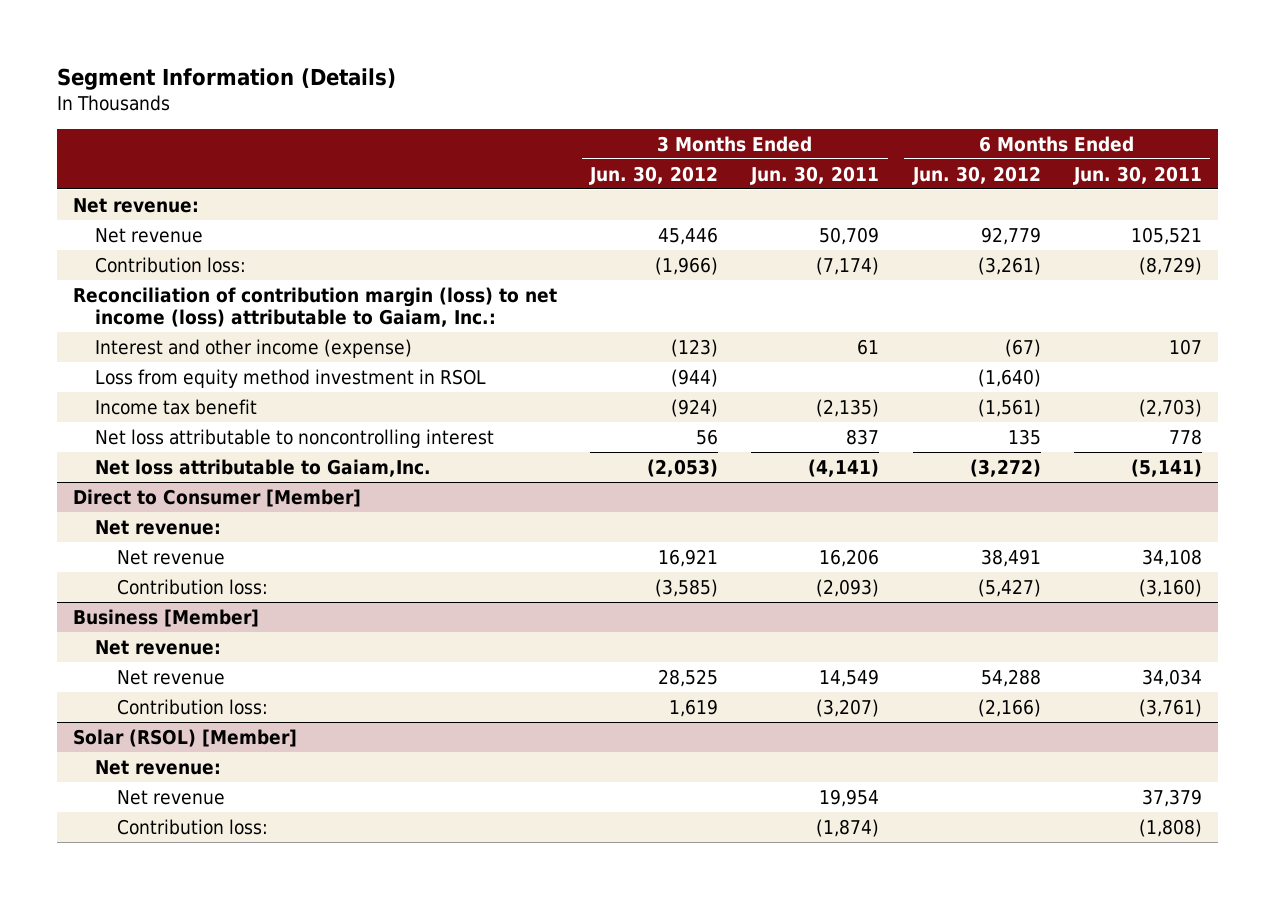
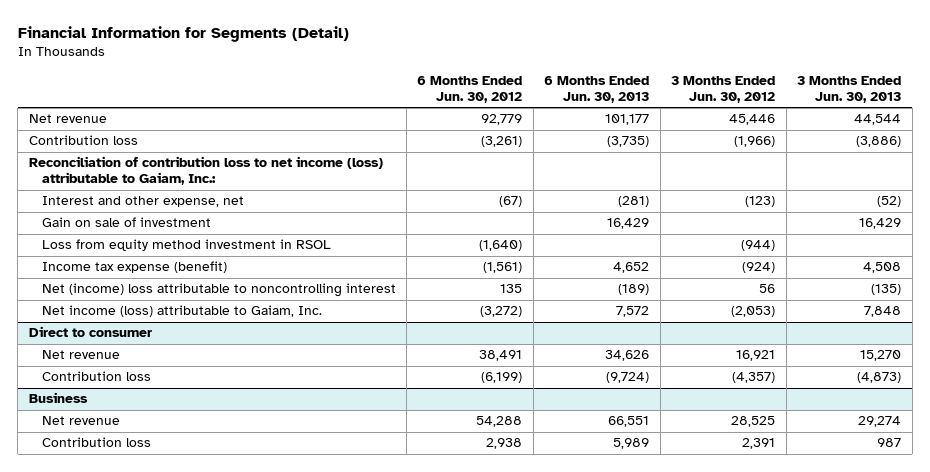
- Segment Information (Details)
+ Financial Information for Segments (Detail)
- | 3 Months Ended Jun. 30, 2012 | 3 Months Ended Jun. 30, 2011 | 6 Months Ended Jun. 30, 2012 | 6 Months Ended Jun. 30, 2011
+ | 6 Months Ended Jun. 30, 2012 | 6 Months Ended Jun. 30, 2013 | 3 Months Ended Jun. 30, 2012 | 3 Months Ended Jun. 30, 2013
- Net revenue:
- Contribution loss: | (1,966) | (7,174) | (3,261) | (8,729)
- Reconciliation of contribution margin (loss) to net income (loss) attributable to Gaiam, Inc.:
- Interest and other income (expense) | (123) | 61 | (67) | 107
+ Contribution loss | (3,261) | (3,735) | (1,966) | (3,886)
+ Reconciliation of contribution loss to net income (loss) attributable to Gaiam, Inc.:
+ Interest and other expense, net | (67) | (281) | (123) | (52)
+ Gain on sale of investment | | 16,429 | | 16,429
- Income tax benefit | (924) | (2,135) | (1,561) | (2,703)
- Net loss attributable to noncontrolling interest | 56 | 837 | 135 | 778
- Net loss attributable to Gaiam,Inc. | (2,053) | (4,141) | (3,272) | (5,141)
- Direct to Consumer [Member]
- Net revenue:
+ Income tax expense (benefit) | (1,561) | 4,652 | (924) | 4,508
+ Net (income) loss attributable to noncontrolling interest | 135 | (189) | 56 | (135)
+ Net income (loss) attributable to Gaiam, Inc. | (3,272) | 7,572 | (2,053) | 7,848
+ Direct to consumer
- Contribution loss: | (3,585) | (2,093) | (5,427) | (3,160)
- Business [Member]
- Net revenue:
+ Contribution loss | (6,199) | (9,724) | (4,357) | (4,873)
+ Business
- Contribution loss: | 1,619 | (3,207) | (2,166) | (3,761)
- Solar (RSOL) [Member]
- Net revenue:
- Net revenue | | 19,954 | | 37,379
- Contribution loss: | | (1,874) | | (1,808)
+ Contribution loss | 2,938 | 5,989 | 2,391 | 987

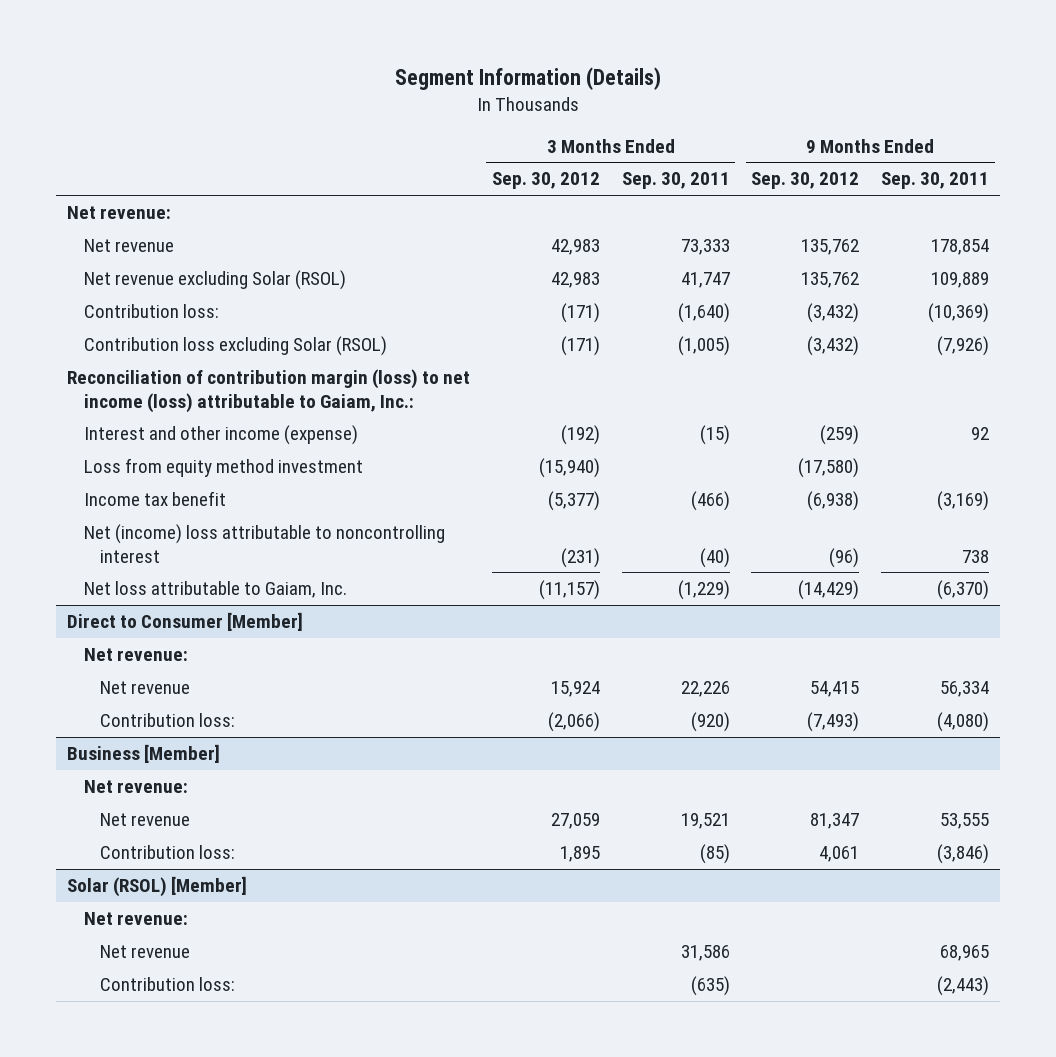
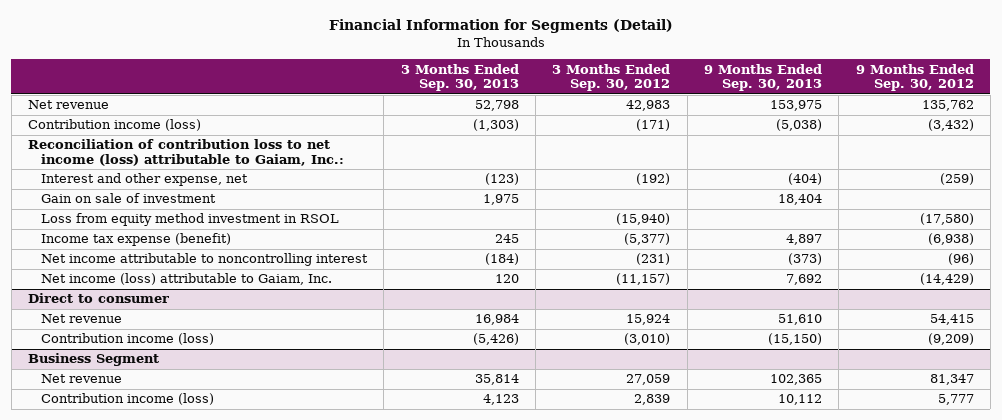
- Segment Information (Details)
+ Financial Information for Segments (Detail)
- | 3 Months Ended Sep. 30, 2012 | 3 Months Ended Sep. 30, 2011 | 9 Months Ended Sep. 30, 2012 | 9 Months Ended Sep. 30, 2011
+ | 3 Months Ended Sep. 30, 2013 | 3 Months Ended Sep. 30, 2012 | 9 Months Ended Sep. 30, 2013 | 9 Months Ended Sep. 30, 2012
- Net revenue:
- Net revenue excluding Solar (RSOL) | 42,983 | 41,747 | 135,762 | 109,889
- Contribution loss: | (171) | (1,640) | (3,432) | (10,369)
- Contribution loss excluding Solar (RSOL) | (171) | (1,005) | (3,432) | (7,926)
- Reconciliation of contribution margin (loss) to net income (loss) attributable to Gaiam, Inc.:
- Interest and other income (expense) | (192) | (15) | (259) | 92
- Loss from equity method investment | (15,940) | | (17,580) |
- Income tax benefit | (5,377) | (466) | (6,938) | (3,169)
- Net (income) loss attributable to noncontrolling interest | (231) | (40) | (96) | 738
- Net loss attributable to Gaiam, Inc. | (11,157) | (1,229) | (14,429) | (6,370)
- Direct to Consumer [Member]
- Net revenue:
+ Contribution income (loss) | (1,303) | (171) | (5,038) | (3,432)
+ Reconciliation of contribution loss to net income (loss) attributable to Gaiam, Inc.:
+ Interest and other expense, net | (123) | (192) | (404) | (259)
+ Gain on sale of investment | 1,975 | | 18,404 |
+ Loss from equity method investment in RSOL | | (15,940) | | (17,580)
+ Income tax expense (benefit) | 245 | (5,377) | 4,897 | (6,938)
+ Net income attributable to noncontrolling interest | (184) | (231) | (373) | (96)
+ Net income (loss) attributable to Gaiam, Inc. | 120 | (11,157) | 7,692 | (14,429)
+ Direct to consumer
- Contribution loss: | (2,066) | (920) | (7,493) | (4,080)
- Business [Member]
- Net revenue:
+ Contribution income (loss) | (5,426) | (3,010) | (15,150) | (9,209)
+ Business Segment
- Contribution loss: | 1,895 | (85) | 4,061 | (3,846)
- Solar (RSOL) [Member]
- Net revenue:
- Net revenue | | 31,586 | | 68,965
- Contribution loss: | | (635) | | (2,443)
+ Contribution income (loss) | 4,123 | 2,839 | 10,112 | 5,777

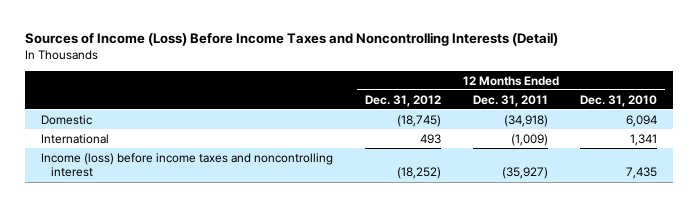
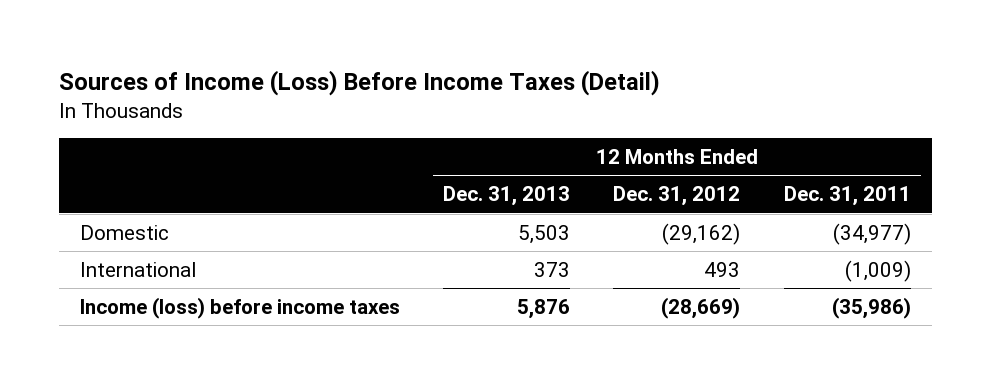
- Sources of Income (Loss) Before Income Taxes and Noncontrolling Interests (Detail)
+ Sources of Income (Loss) Before Income Taxes (Detail)
- | 12 Months Ended Dec. 31, 2012 | 12 Months Ended Dec. 31, 2011 | 12 Months Ended Dec. 31, 2010
+ | 12 Months Ended Dec. 31, 2013 | 12 Months Ended Dec. 31, 2012 | 12 Months Ended Dec. 31, 2011
- Domestic | (18,745) | (34,918) | 6,094
+ Domestic | 5,503 | (29,162) | (34,977)
- Income (loss) before income taxes and noncontrolling interest | (18,252) | (35,927) | 7,435
+ Income (loss) before income taxes | 5,876 | (28,669) | (35,986)

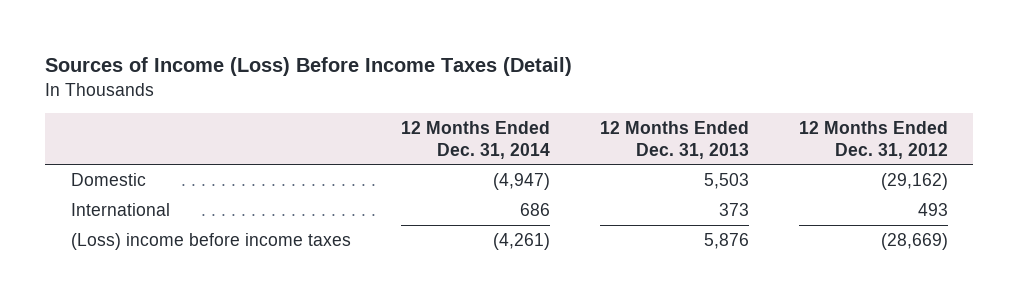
- | 12 Months Ended Dec. 31, 2013 | 12 Months Ended Dec. 31, 2012 | 12 Months Ended Dec. 31, 2011
+ | 12 Months Ended Dec. 31, 2014 | 12 Months Ended Dec. 31, 2013 | 12 Months Ended Dec. 31, 2012
- Income (loss) before income taxes | 5,876 | (28,669) | (35,986)
+ (Loss) income before income taxes | (4,261) | 5,876 | (28,669)

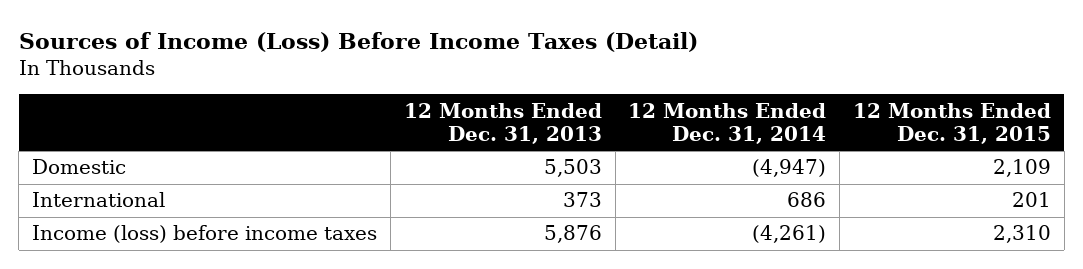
- | 12 Months Ended Dec. 31, 2014 | 12 Months Ended Dec. 31, 2013 | 12 Months Ended Dec. 31, 2012
+ | 12 Months Ended Dec. 31, 2013 | 12 Months Ended Dec. 31, 2014 | 12 Months Ended Dec. 31, 2015
- (Loss) income before income taxes | (4,261) | 5,876 | (28,669)
+ Income (loss) before income taxes | 5,876 | (4,261) | 2,310

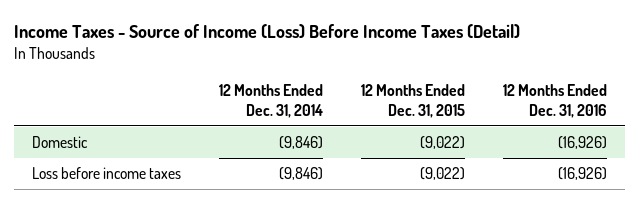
- Sources of Income (Loss) Before Income Taxes (Detail)
+ Income Taxes - Source of Income (Loss) Before Income Taxes (Detail)
- | 12 Months Ended Dec. 31, 2013 | 12 Months Ended Dec. 31, 2014 | 12 Months Ended Dec. 31, 2015
+ | 12 Months Ended Dec. 31, 2014 | 12 Months Ended Dec. 31, 2015 | 12 Months Ended Dec. 31, 2016
- Domestic | 5,503 | (4,947) | 2,109
- International | 373 | 686 | 201
- Income (loss) before income taxes | 5,876 | (4,261) | 2,310
+ Domestic | (9,846) | (9,022) | (16,926)
+ Loss before income taxes | (9,846) | (9,022) | (16,926)

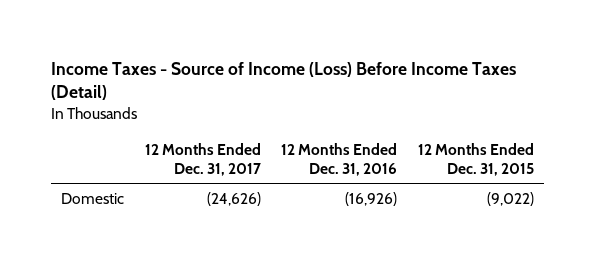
- | 12 Months Ended Dec. 31, 2014 | 12 Months Ended Dec. 31, 2015 | 12 Months Ended Dec. 31, 2016
+ | 12 Months Ended Dec. 31, 2017 | 12 Months Ended Dec. 31, 2016 | 12 Months Ended Dec. 31, 2015
- Loss before income taxes | (9,846) | (9,022) | (16,926)

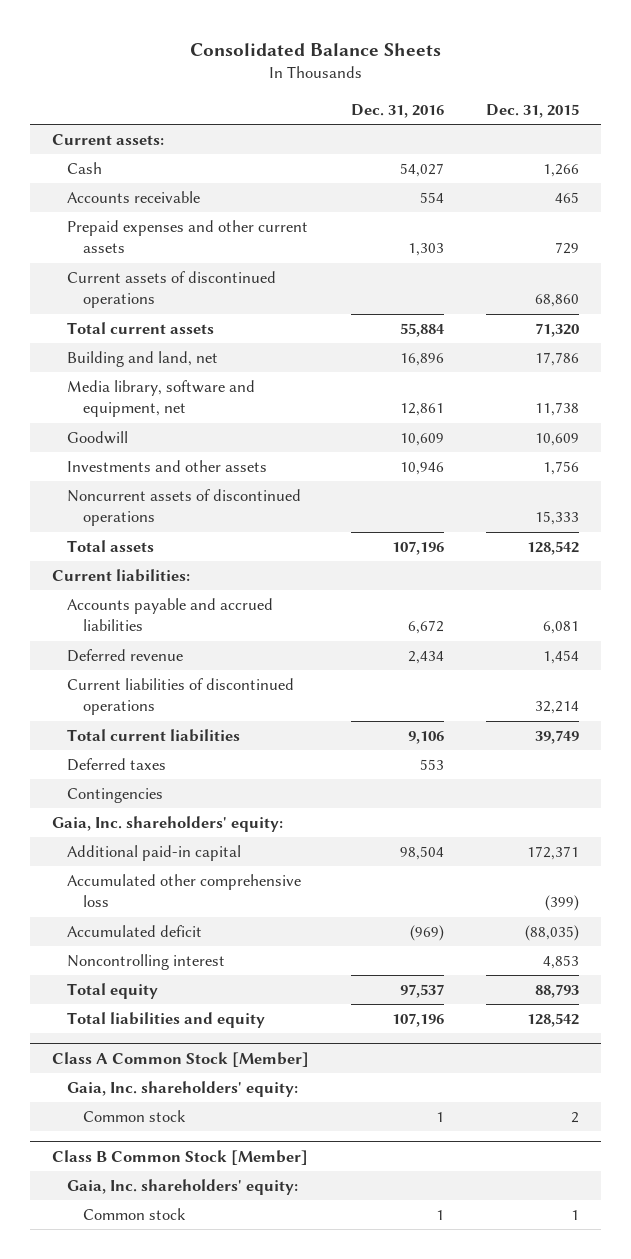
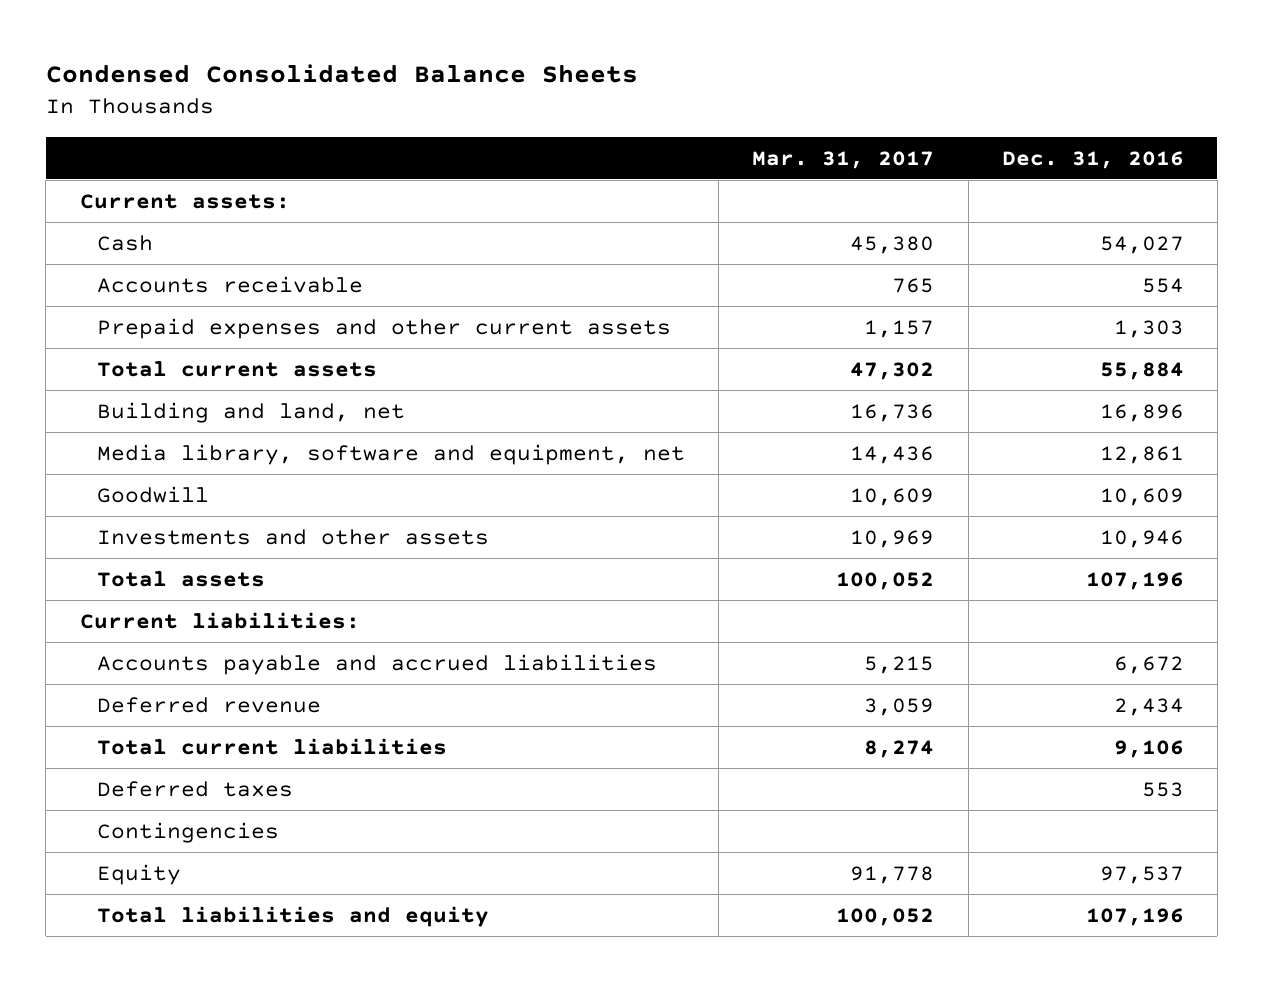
- Consolidated Balance Sheets
+ Condensed Consolidated Balance Sheets
- | Dec. 31, 2016 | Dec. 31, 2015
+ | Mar. 31, 2017 | Dec. 31, 2016
- Current assets of discontinued operations | | 68,860
- Noncurrent assets of discontinued operations | | 15,333
- Current liabilities of discontinued operations | | 32,214
- Gaia, Inc. shareholders' equity:
- Additional paid-in capital | 98,504 | 172,371
- Accumulated other comprehensive loss | | (399)
- Accumulated deficit | (969) | (88,035)
- Noncontrolling interest | | 4,853
- Total equity | 97,537 | 88,793
+ Equity | 91,778 | 97,537
- Class A Common Stock [Member]
- Gaia, Inc. shareholders' equity:
- Common stock | 1 | 2
- Class B Common Stock [Member]
- Gaia, Inc. shareholders' equity:
- Common stock | 1 | 1

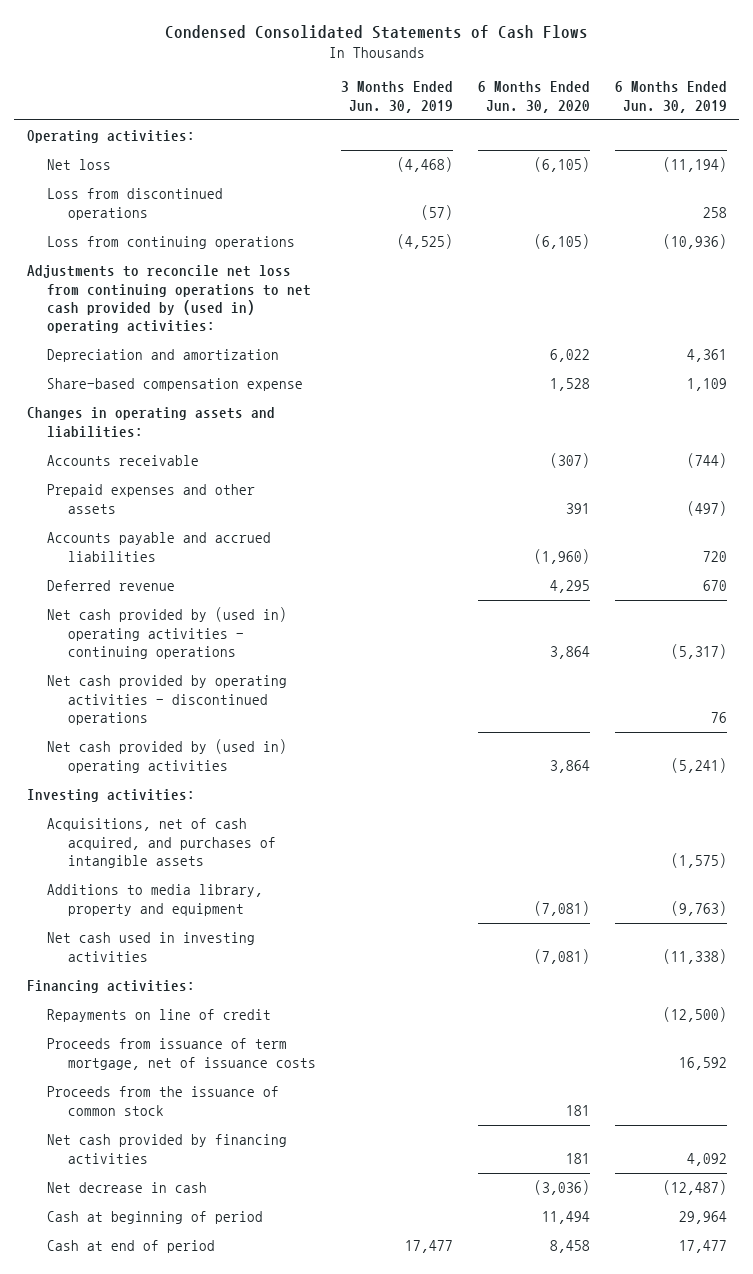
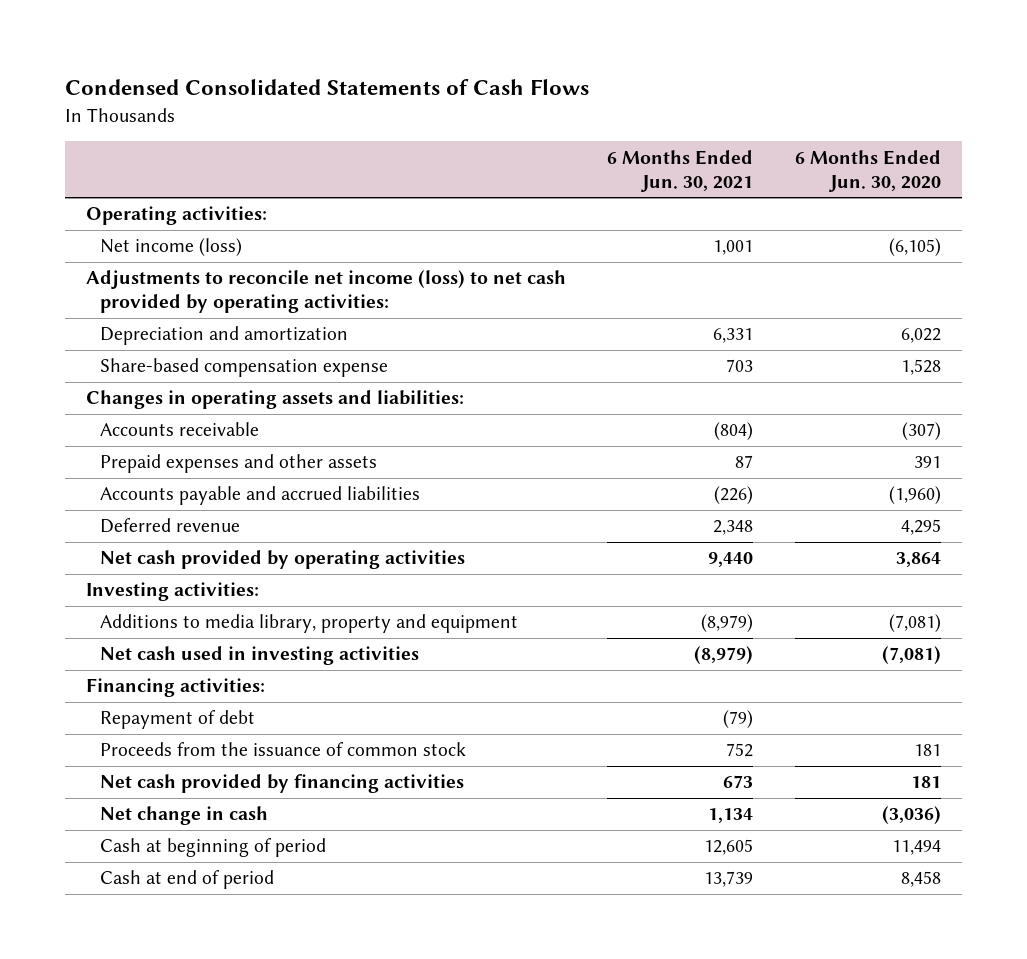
- | 3 Months Ended Jun. 30, 2019 | 6 Months Ended Jun. 30, 2020 | 6 Months Ended Jun. 30, 2019
+ | 6 Months Ended Jun. 30, 2021 | 6 Months Ended Jun. 30, 2020
- Net loss | (4,468) | (6,105) | (11,194)
- Loss from discontinued operations | (57) | | 258
- Loss from continuing operations | (4,525) | (6,105) | (10,936)
- Adjustments to reconcile net loss from continuing operations to net cash provided by (used in) operating activities:
+ Net income (loss) | 1,001 | (6,105)
+ Adjustments to reconcile net income (loss) to net cash provided by operating activities:
- Net cash provided by (used in) operating activities - continuing operations | | 3,864 | (5,317)
- Net cash provided by operating activities - discontinued operations | | | 76
- Net cash provided by (used in) operating activities | | 3,864 | (5,241)
+ Net cash provided by operating activities | 9,440 | 3,864
- Acquisitions, net of cash acquired, and purchases of intangible assets | | | (1,575)
- Repayments on line of credit | | | (12,500)
- Proceeds from issuance of term mortgage, net of issuance costs | | | 16,592
+ Repayment of debt | (79) |
- Net decrease in cash | | (3,036) | (12,487)
+ Net change in cash | 1,134 | (3,036)

